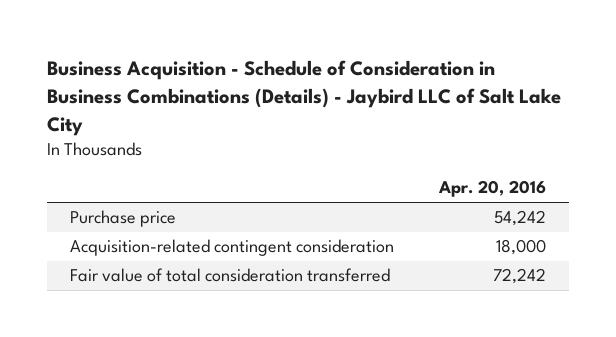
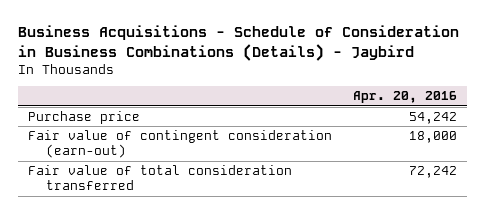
- Business Acquisition - Schedule of Consideration in Business Combinations (Details) - Jaybird LLC of Salt Lake City
+ Business Acquisitions - Schedule of Consideration in Business Combinations (Details) - Jaybird
- Acquisition-related contingent consideration | 18,000
+ Fair value of contingent consideration (earn-out) | 18,000

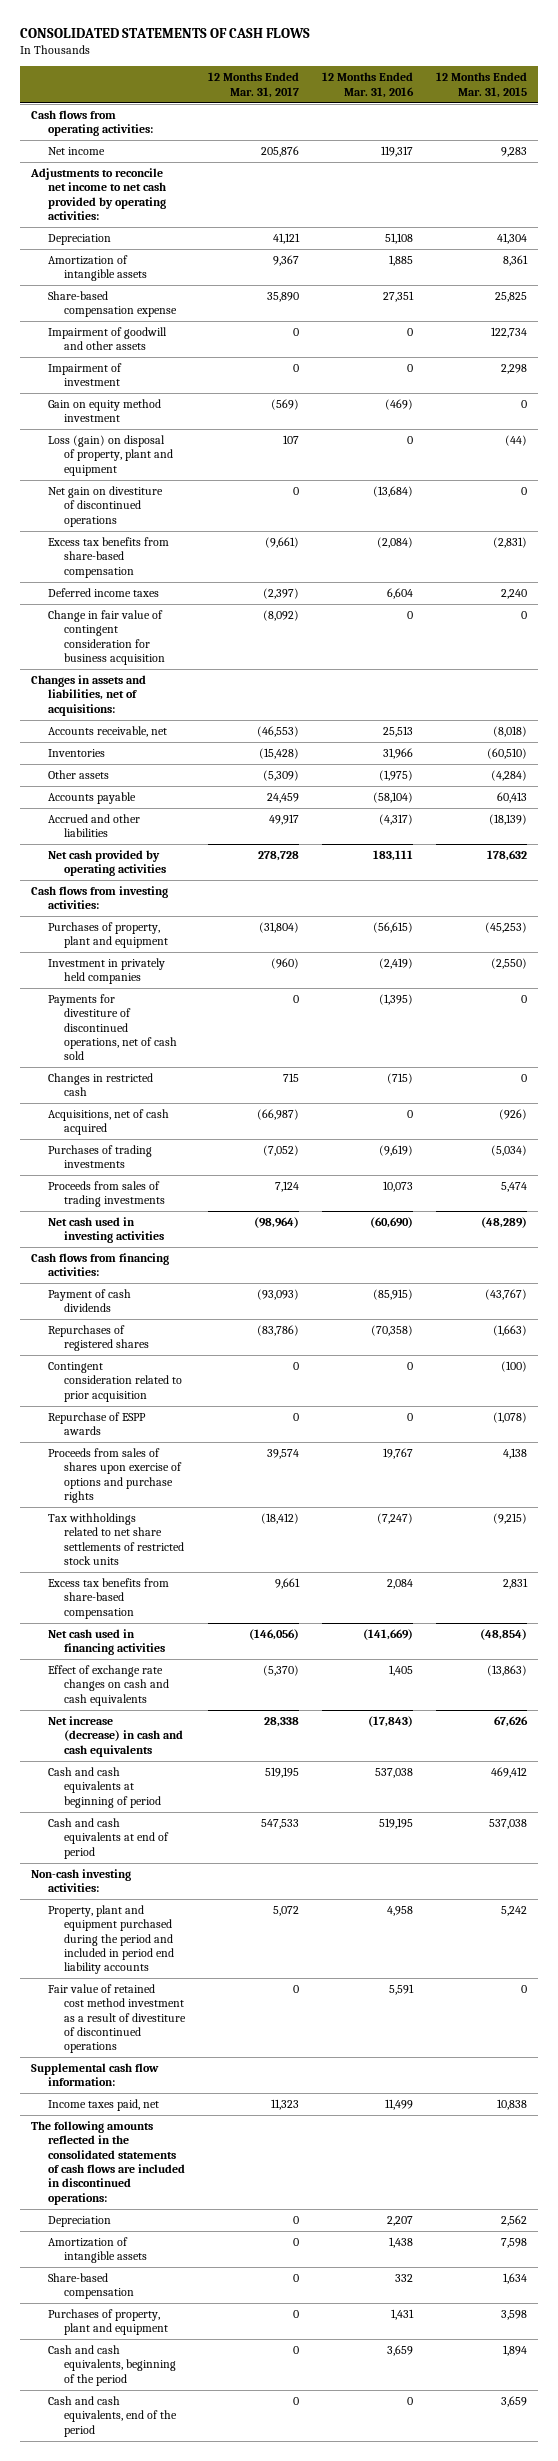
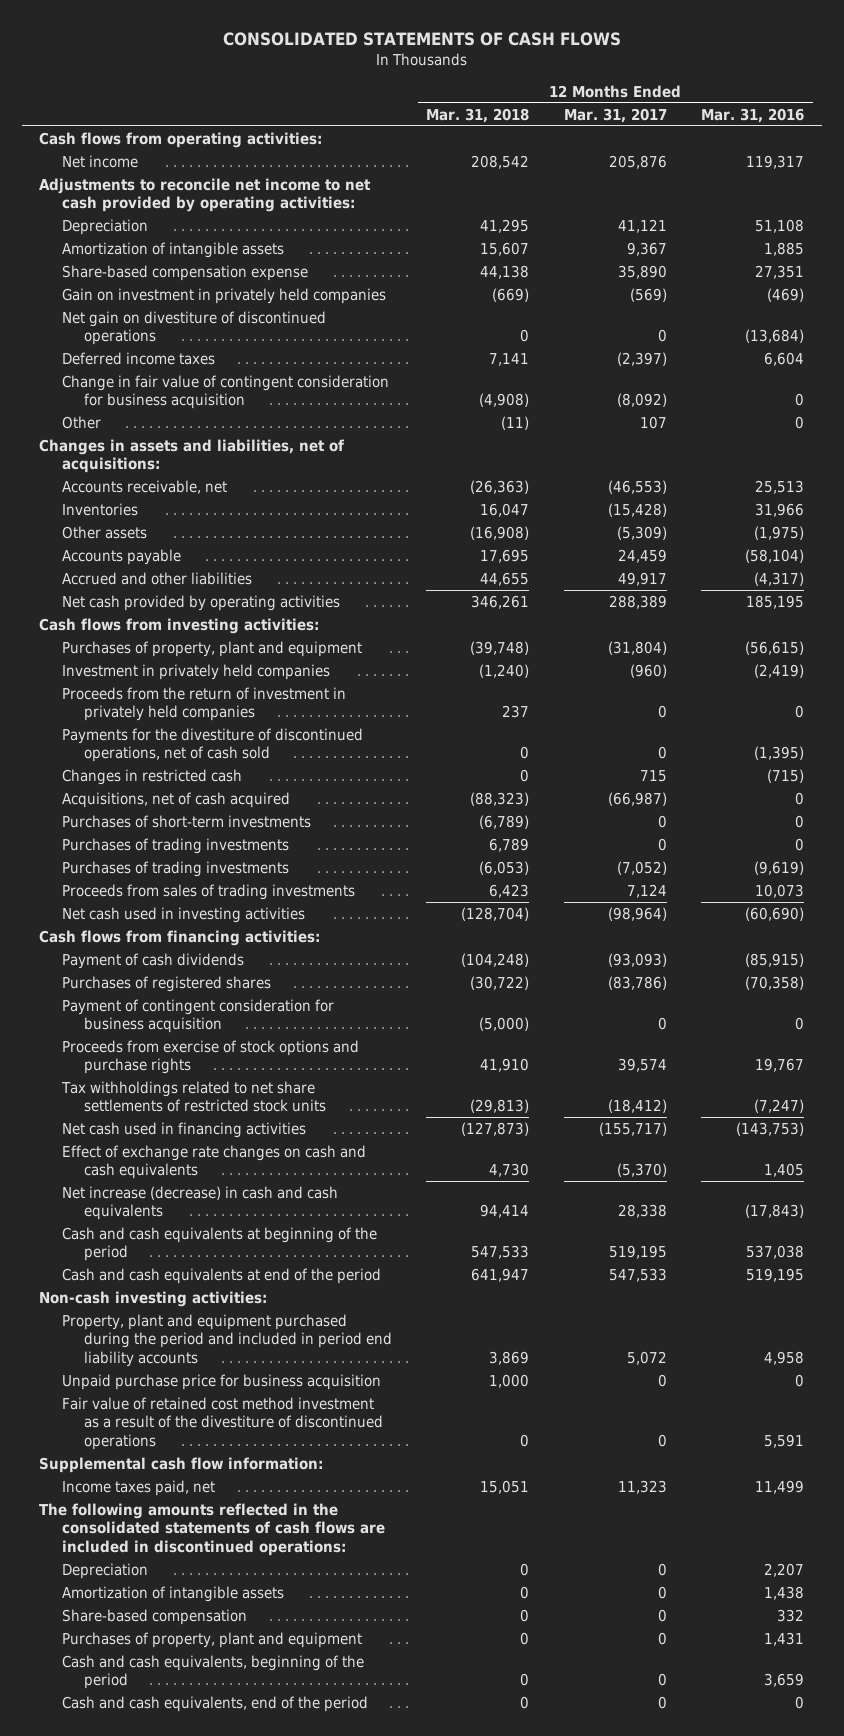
- | 12 Months Ended Mar. 31, 2017 | 12 Months Ended Mar. 31, 2016 | 12 Months Ended Mar. 31, 2015
+ | 12 Months Ended Mar. 31, 2018 | 12 Months Ended Mar. 31, 2017 | 12 Months Ended Mar. 31, 2016
- Impairment of goodwill and other assets | 0 | 0 | 122,734
- Impairment of investment | 0 | 0 | 2,298
- Gain on equity method investment | (569) | (469) | 0
- Loss (gain) on disposal of property, plant and equipment | 107 | 0 | (44)
+ Gain on investment in privately held companies | (669) | (569) | (469)
- Excess tax benefits from share-based compensation | (9,661) | (2,084) | (2,831)
+ Other | (11) | 107 | 0
- Net cash provided by operating activities | 278,728 | 183,111 | 178,632
+ Net cash provided by operating activities | 346,261 | 288,389 | 185,195
- Payments for divestiture of discontinued operations, net of cash sold | 0 | (1,395) | 0
+ Proceeds from the return of investment in privately held companies | 237 | 0 | 0
+ Payments for the divestiture of discontinued operations, net of cash sold | 0 | 0 | (1,395)
+ Purchases of short-term investments | (6,789) | 0 | 0
+ Purchases of trading investments | 6,789 | 0 | 0
- Repurchases of registered shares | (83,786) | (70,358) | (1,663)
- Contingent consideration related to prior acquisition | 0 | 0 | (100)
- Repurchase of ESPP awards | 0 | 0 | (1,078)
- Proceeds from sales of shares upon exercise of options and purchase rights | 39,574 | 19,767 | 4,138
+ Purchases of registered shares | (30,722) | (83,786) | (70,358)
+ Payment of contingent consideration for business acquisition | (5,000) | 0 | 0
+ Proceeds from exercise of stock options and purchase rights | 41,910 | 39,574 | 19,767
- Excess tax benefits from share-based compensation | 9,661 | 2,084 | 2,831
- Net cash used in financing activities | (146,056) | (141,669) | (48,854)
+ Net cash used in financing activities | (127,873) | (155,717) | (143,753)
- Cash and cash equivalents at beginning of period | 519,195 | 537,038 | 469,412
- Cash and cash equivalents at end of period | 547,533 | 519,195 | 537,038
+ Cash and cash equivalents at beginning of the period | 547,533 | 519,195 | 537,038
+ Cash and cash equivalents at end of the period | 641,947 | 547,533 | 519,195
- Fair value of retained cost method investment as a result of divestiture of discontinued operations | 0 | 5,591 | 0
+ Unpaid purchase price for business acquisition | 1,000 | 0 | 0
+ Fair value of retained cost method investment as a result of the divestiture of discontinued operations | 0 | 0 | 5,591

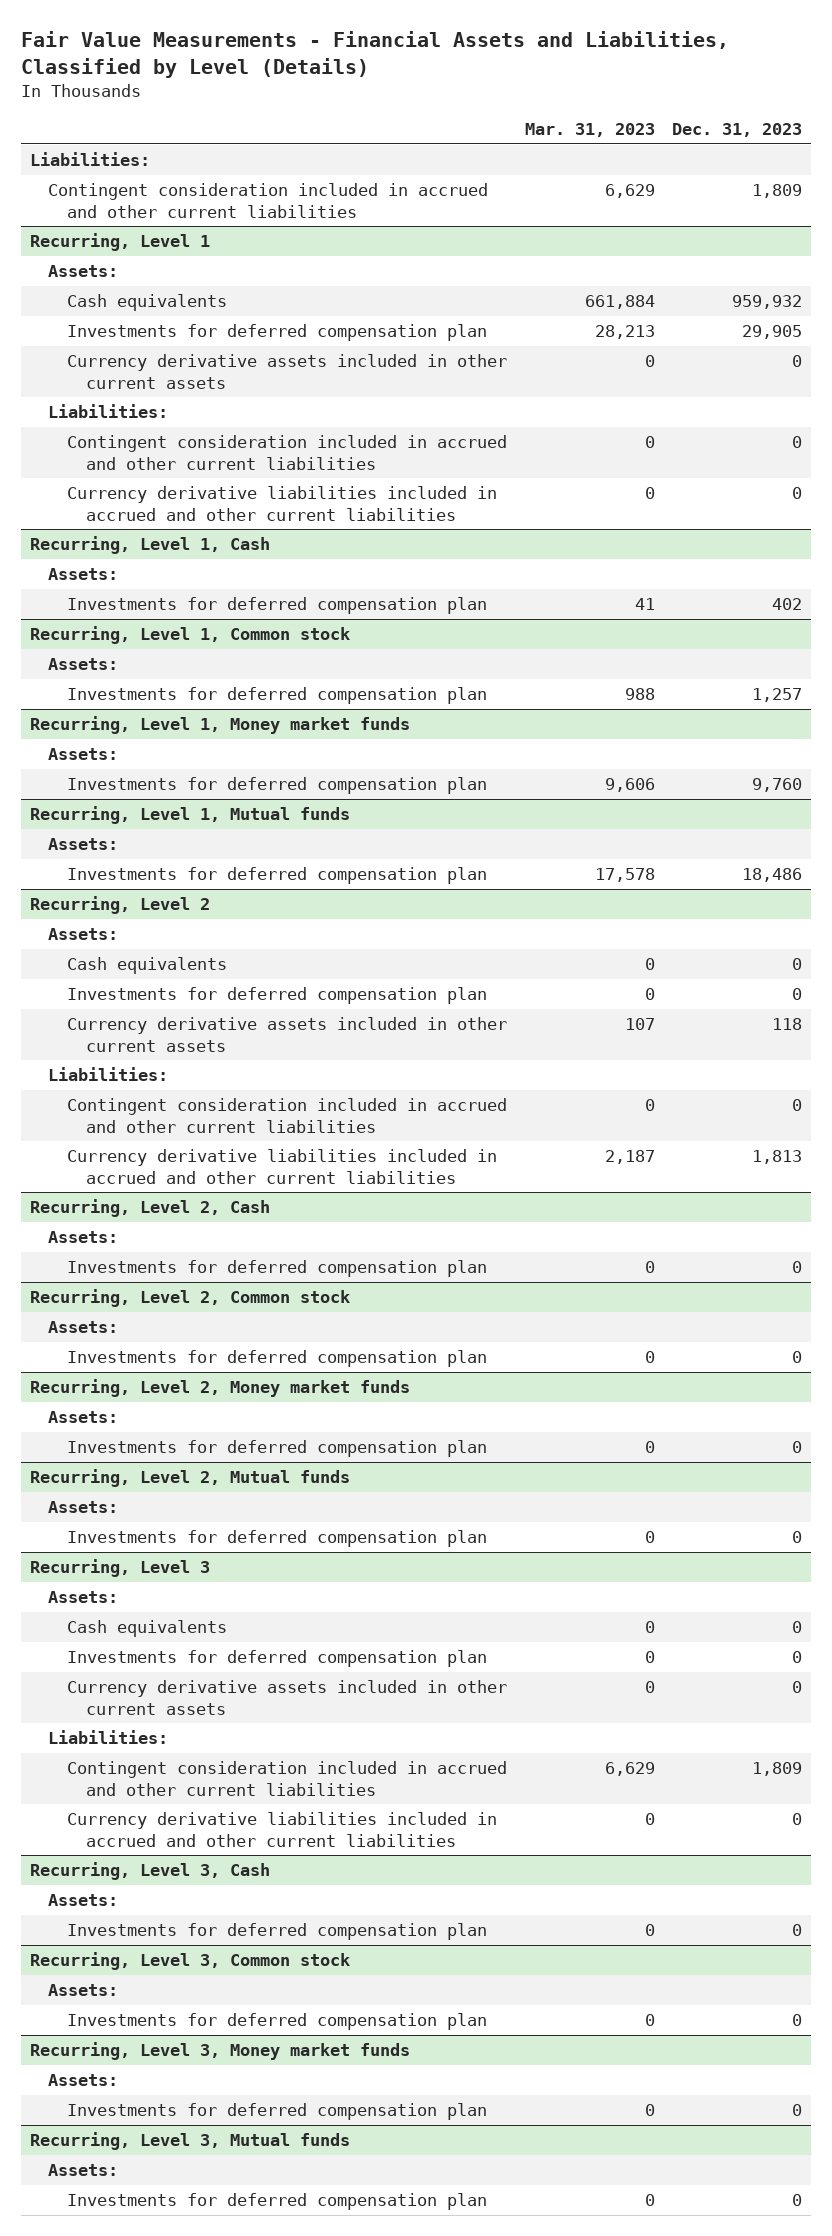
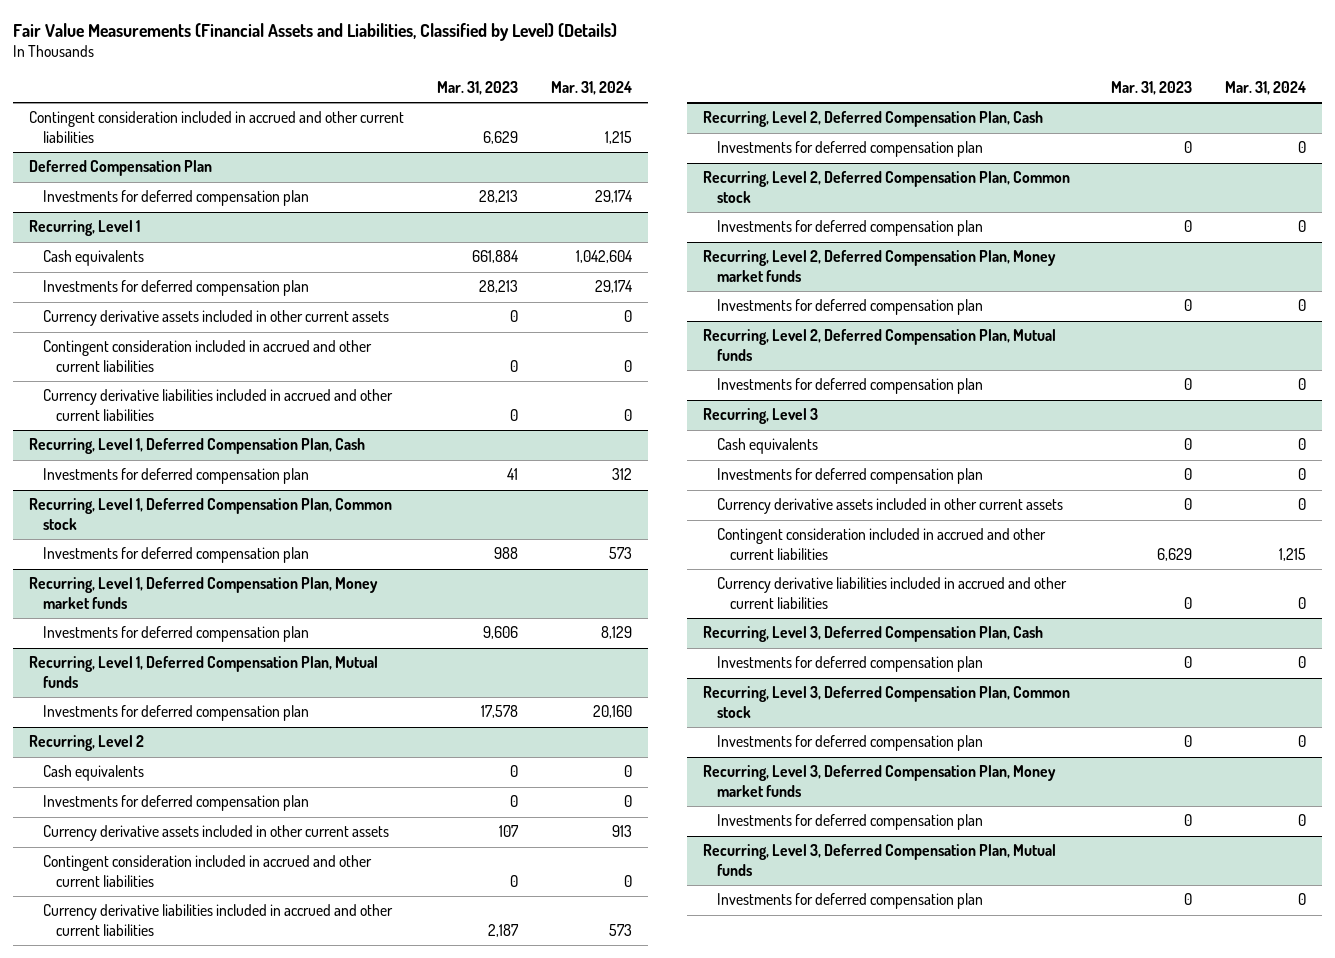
- Fair Value Measurements - Financial Assets and Liabilities, Classified by Level (Details)
+ Fair Value Measurements (Financial Assets and Liabilities, Classified by Level) (Details)
- | Mar. 31, 2023 | Dec. 31, 2023
+ | Mar. 31, 2023 | Mar. 31, 2024
- Liabilities:
+ Deferred Compensation Plan
+ Investments for deferred compensation plan | 28,213 | 29,174
@ Recurring, Level 1
- Assets:
- Liabilities:
- Recurring, Level 1, Cash
- Assets:
+ Recurring, Level 1, Deferred Compensation Plan, Cash
- Recurring, Level 1, Common stock
- Assets:
+ Recurring, Level 1, Deferred Compensation Plan, Common stock
- Recurring, Level 1, Money market funds
- Assets:
+ Recurring, Level 1, Deferred Compensation Plan, Money market funds
- Recurring, Level 1, Mutual funds
- Assets:
+ Recurring, Level 1, Deferred Compensation Plan, Mutual funds
@ Recurring, Level 2
- Assets:
- Liabilities:
- Recurring, Level 2, Cash
- Assets:
+ Recurring, Level 2, Deferred Compensation Plan, Cash
- Recurring, Level 2, Common stock
- Assets:
+ Recurring, Level 2, Deferred Compensation Plan, Common stock
- Recurring, Level 2, Money market funds
- Assets:
+ Recurring, Level 2, Deferred Compensation Plan, Money market funds
- Recurring, Level 2, Mutual funds
- Assets:
+ Recurring, Level 2, Deferred Compensation Plan, Mutual funds
@ Recurring, Level 3
- Assets:
- Liabilities:
- Recurring, Level 3, Cash
- Assets:
+ Recurring, Level 3, Deferred Compensation Plan, Cash
- Recurring, Level 3, Common stock
- Assets:
+ Recurring, Level 3, Deferred Compensation Plan, Common stock
- Recurring, Level 3, Money market funds
- Assets:
+ Recurring, Level 3, Deferred Compensation Plan, Money market funds
- Recurring, Level 3, Mutual funds
- Assets:
+ Recurring, Level 3, Deferred Compensation Plan, Mutual funds

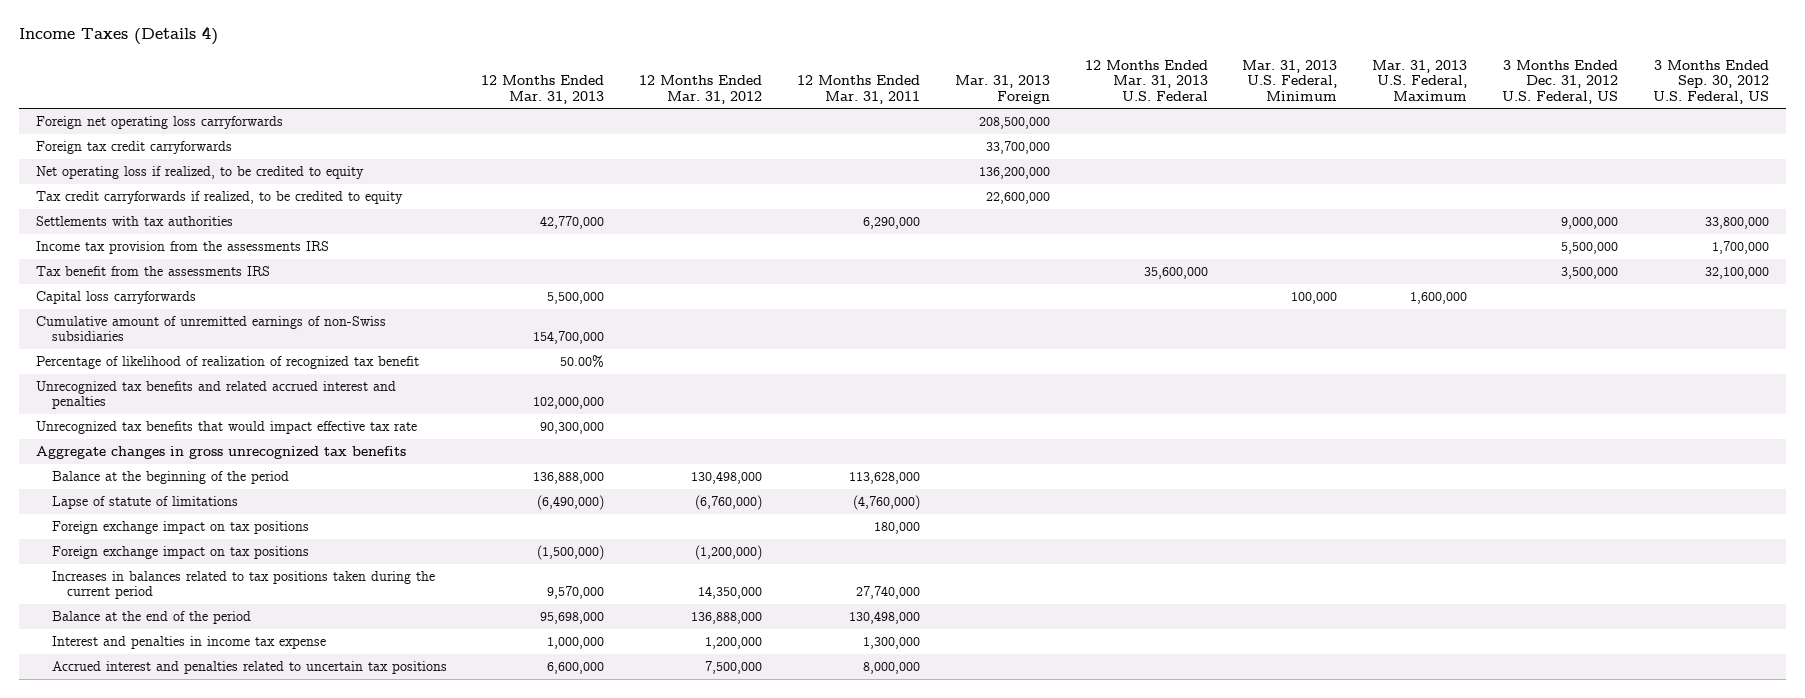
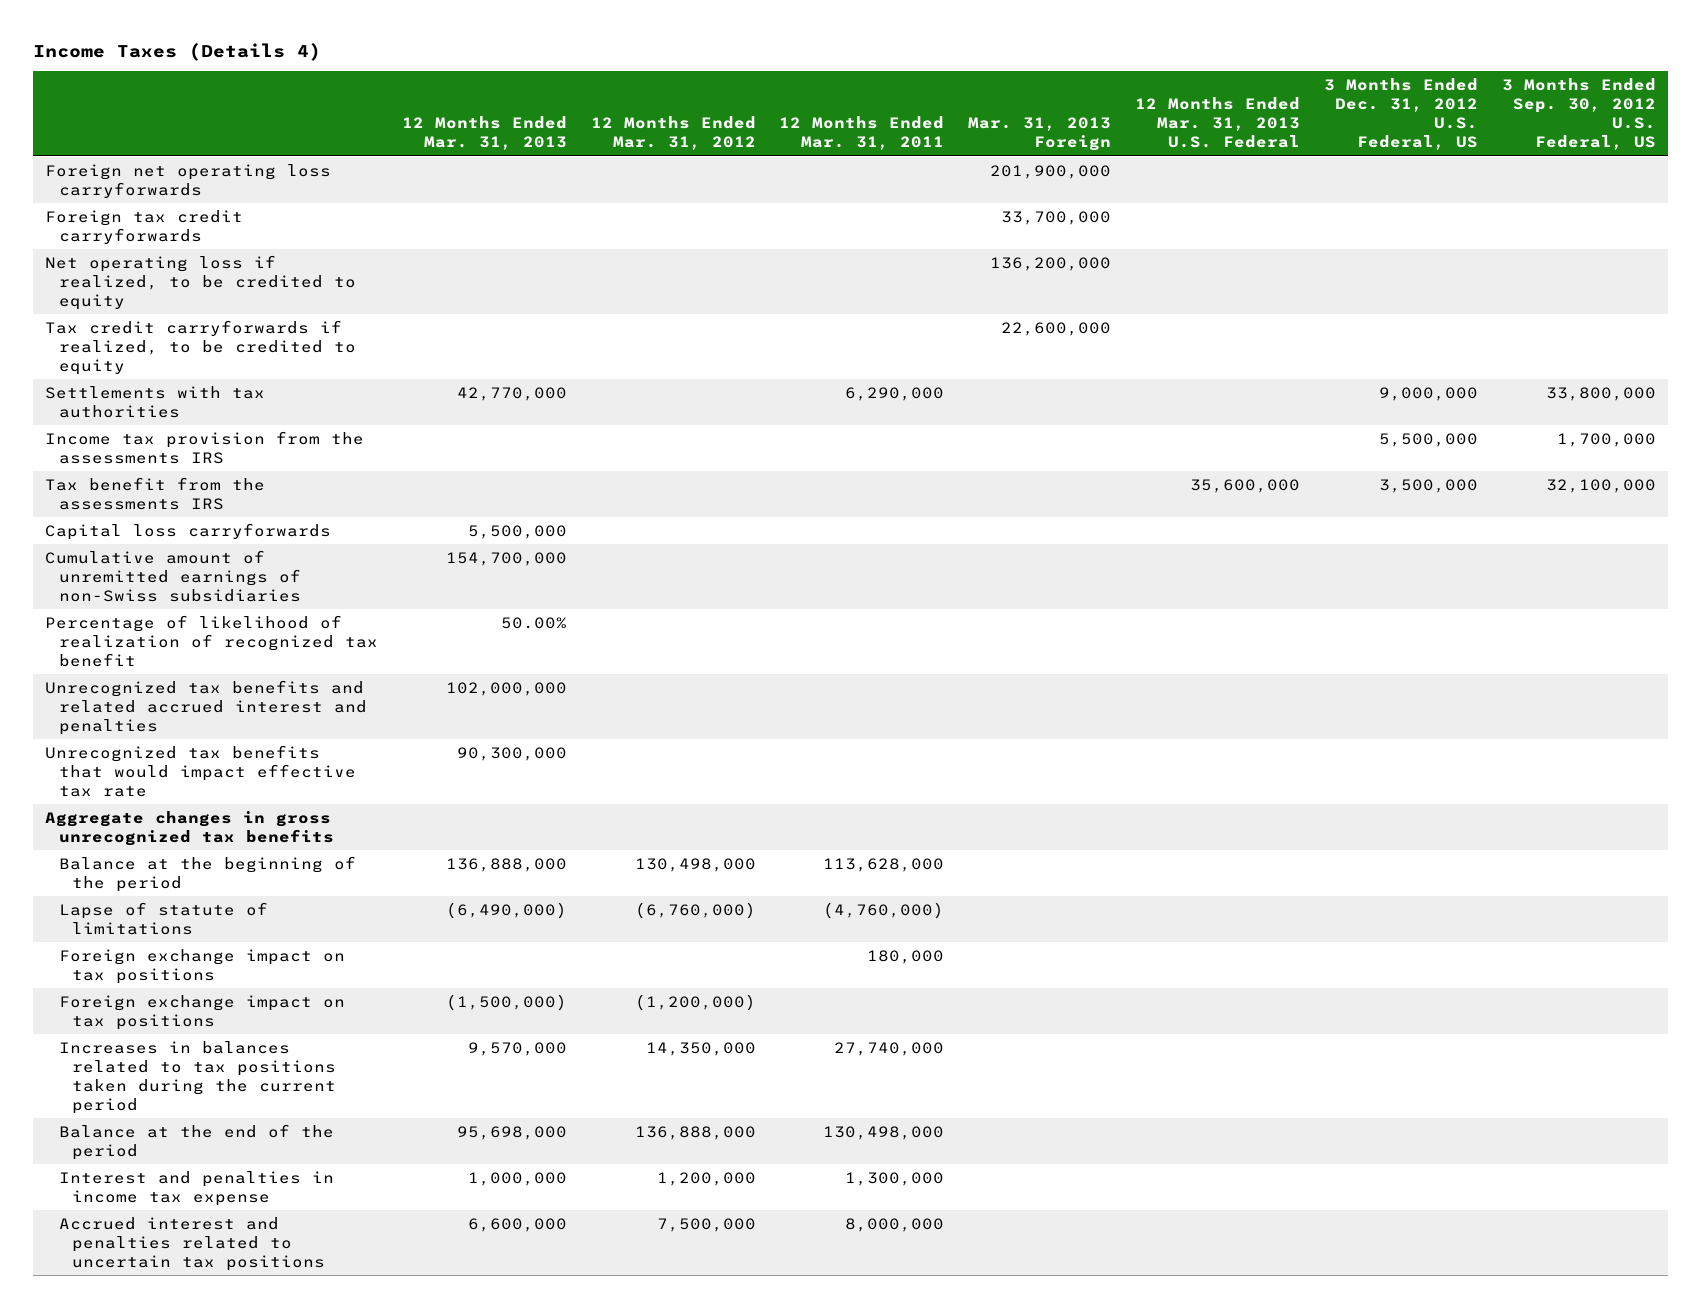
- | 12 Months Ended Mar. 31, 2013 | 12 Months Ended Mar. 31, 2012 | 12 Months Ended Mar. 31, 2011 | Mar. 31, 2013 Foreign | 12 Months Ended Mar. 31, 2013 U.S. Federal | Mar. 31, 2013 U.S. Federal, Minimum | Mar. 31, 2013 U.S. Federal, Maximum | 3 Months Ended Dec. 31, 2012 U.S. Federal, US | 3 Months Ended Sep. 30, 2012 U.S. Federal, US
+ | 12 Months Ended Mar. 31, 2013 | 12 Months Ended Mar. 31, 2012 | 12 Months Ended Mar. 31, 2011 | Mar. 31, 2013 Foreign | 12 Months Ended Mar. 31, 2013 U.S. Federal | 3 Months Ended Dec. 31, 2012 U.S. Federal, US | 3 Months Ended Sep. 30, 2012 U.S. Federal, US
- Foreign net operating loss carryforwards | | | | 208,500,000 | | | | |
+ Foreign net operating loss carryforwards | | | | 201,900,000 | | |

